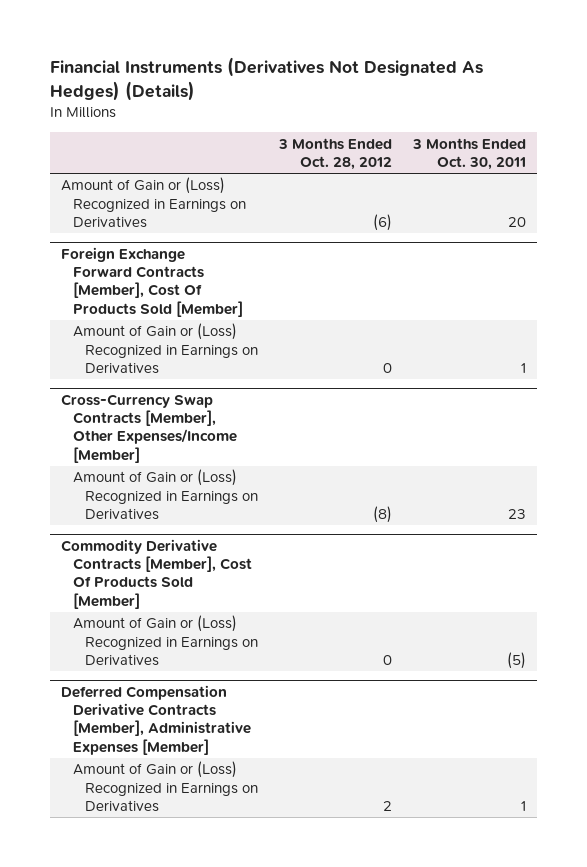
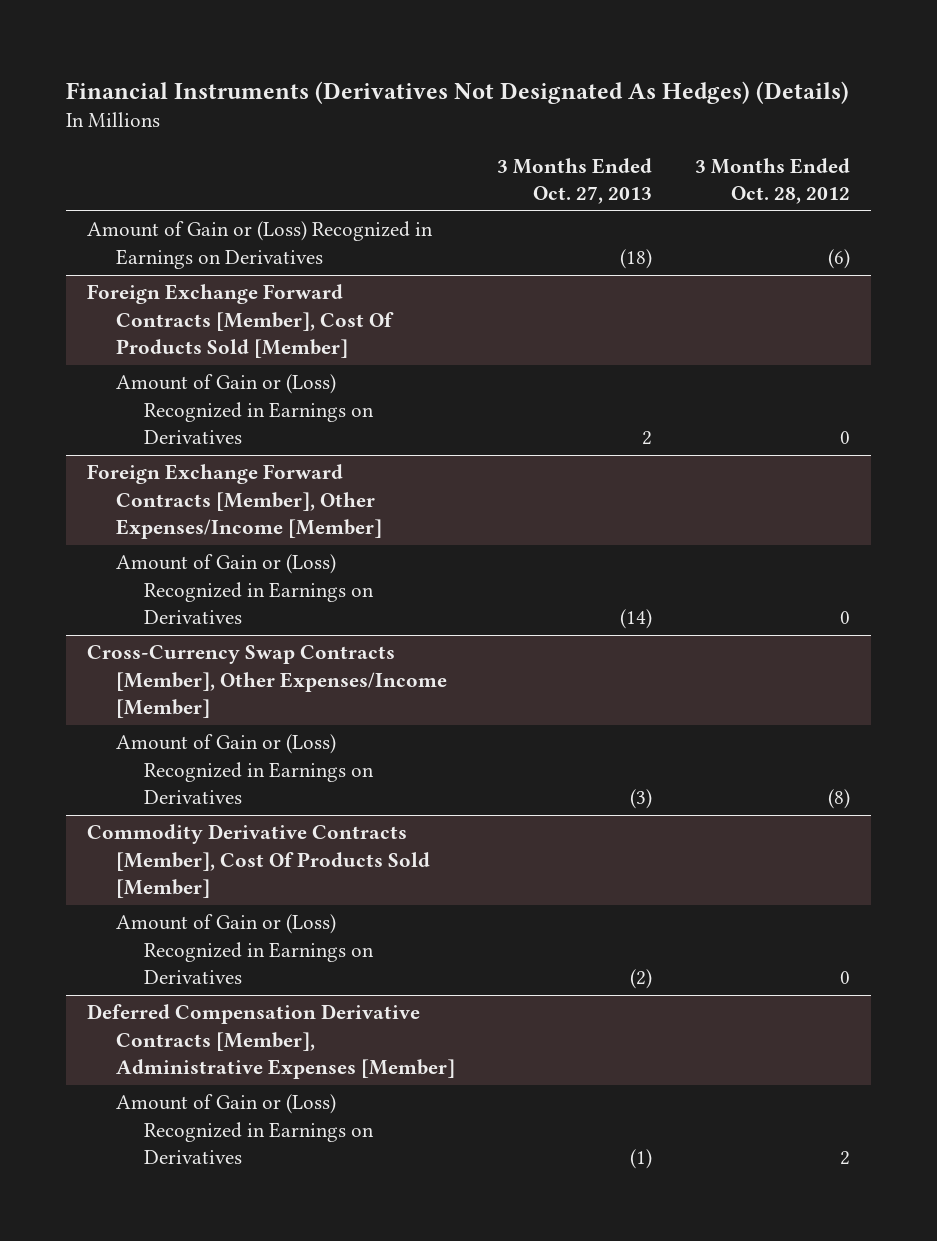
- | 3 Months Ended Oct. 28, 2012 | 3 Months Ended Oct. 30, 2011
+ | 3 Months Ended Oct. 27, 2013 | 3 Months Ended Oct. 28, 2012
+ Foreign Exchange Forward Contracts [Member], Other Expenses/Income [Member]
+ Amount of Gain or (Loss) Recognized in Earnings on Derivatives | (14) | 0

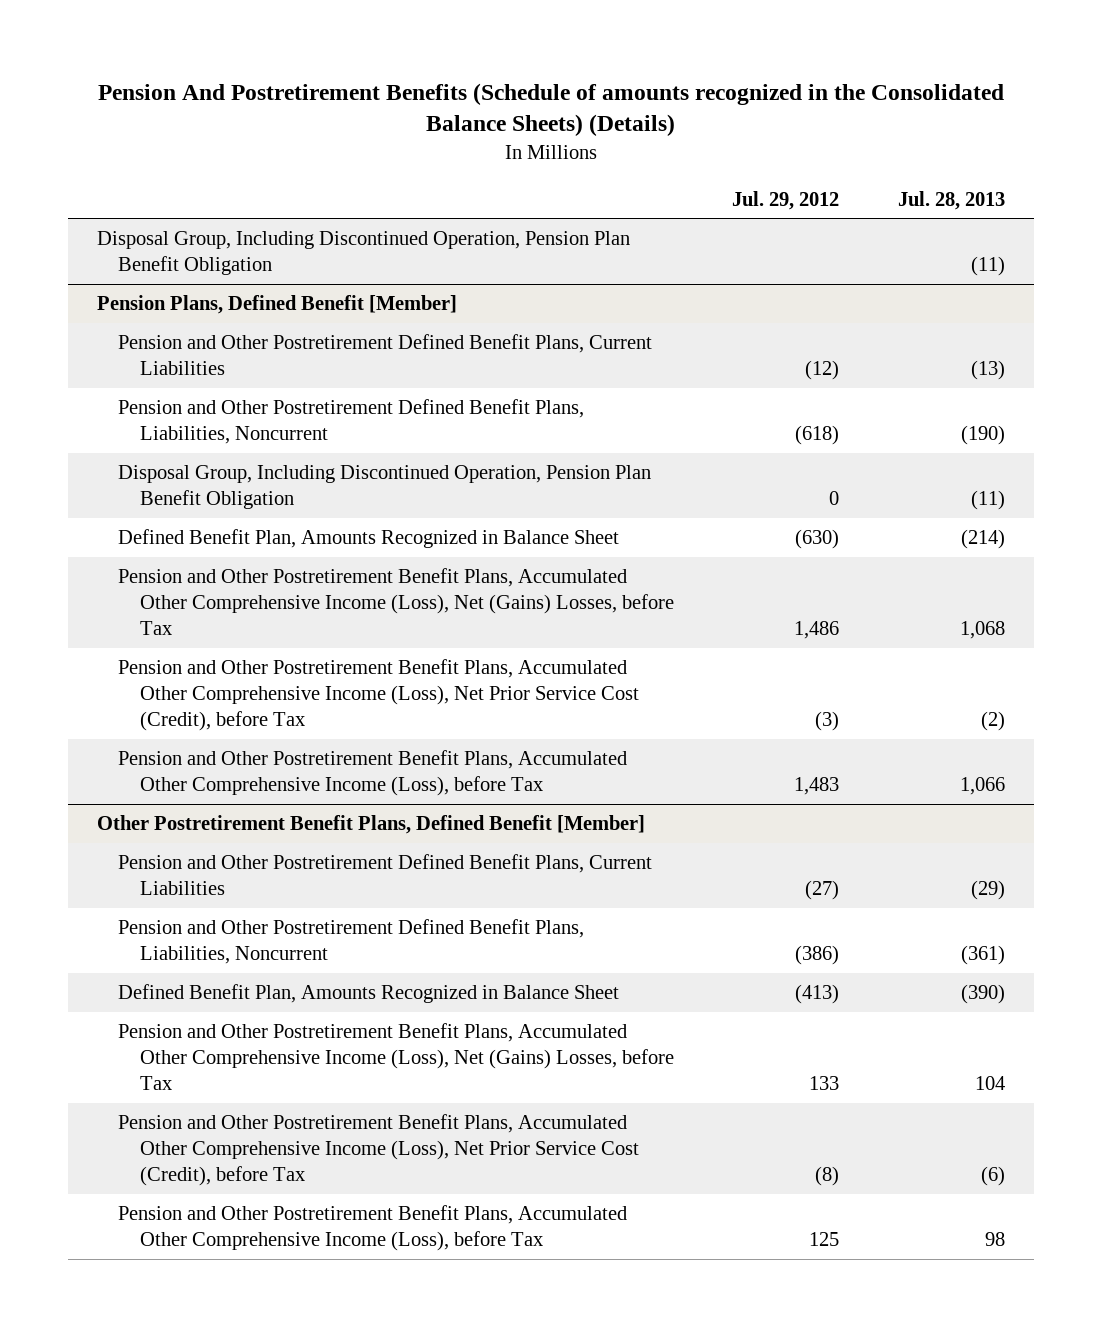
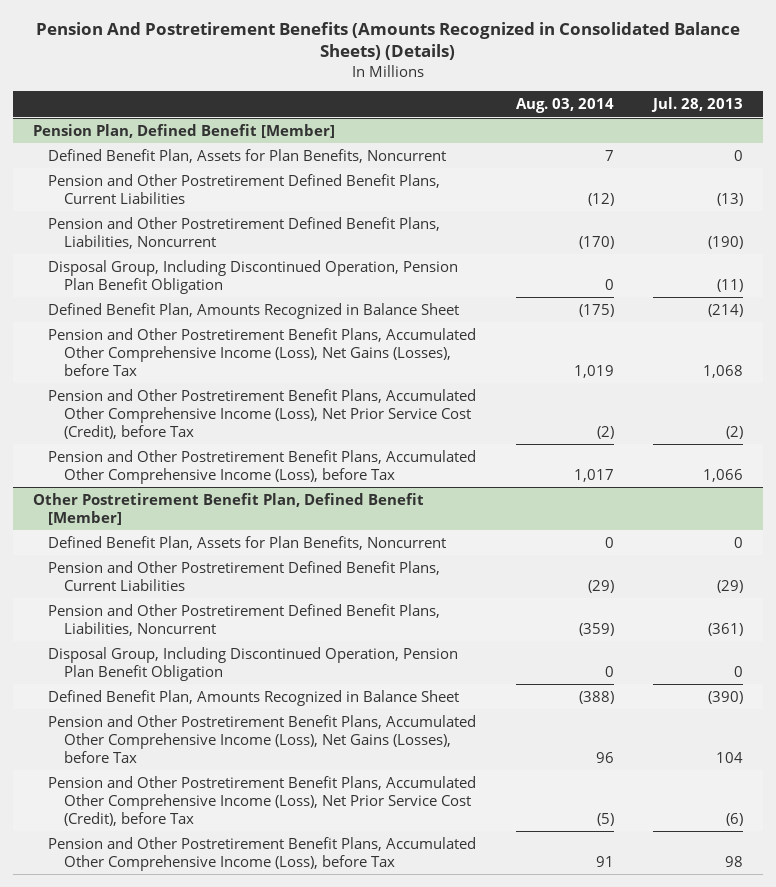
- Pension And Postretirement Benefits (Schedule of amounts recognized in the Consolidated Balance Sheets) (Details)
+ Pension And Postretirement Benefits (Amounts Recognized in Consolidated Balance Sheets) (Details)
- | Jul. 29, 2012 | Jul. 28, 2013
+ | Aug. 03, 2014 | Jul. 28, 2013
- Disposal Group, Including Discontinued Operation, Pension Plan Benefit Obligation | | (11)
- Pension Plans, Defined Benefit [Member]
+ Pension Plan, Defined Benefit [Member]
+ Defined Benefit Plan, Assets for Plan Benefits, Noncurrent | 7 | 0
- Pension and Other Postretirement Benefit Plans, Accumulated Other Comprehensive Income (Loss), Net (Gains) Losses, before Tax | 1,486 | 1,068
+ Pension and Other Postretirement Benefit Plans, Accumulated Other Comprehensive Income (Loss), Net Gains (Losses), before Tax | 1,019 | 1,068
- Other Postretirement Benefit Plans, Defined Benefit [Member]
+ Other Postretirement Benefit Plan, Defined Benefit [Member]
+ Defined Benefit Plan, Assets for Plan Benefits, Noncurrent | 0 | 0
+ Disposal Group, Including Discontinued Operation, Pension Plan Benefit Obligation | 0 | 0
- Pension and Other Postretirement Benefit Plans, Accumulated Other Comprehensive Income (Loss), Net (Gains) Losses, before Tax | 133 | 104
+ Pension and Other Postretirement Benefit Plans, Accumulated Other Comprehensive Income (Loss), Net Gains (Losses), before Tax | 96 | 104

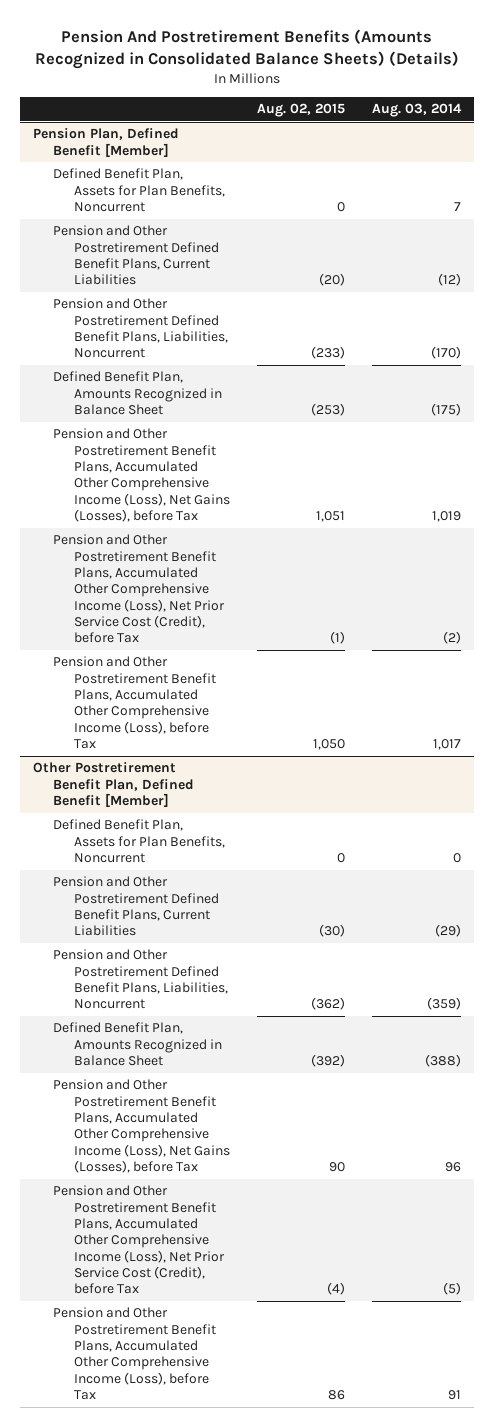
- | Aug. 03, 2014 | Jul. 28, 2013
+ | Aug. 02, 2015 | Aug. 03, 2014
@ Pension Plan, Defined Benefit [Member]
- Disposal Group, Including Discontinued Operation, Pension Plan Benefit Obligation | 0 | (11)
@ Other Postretirement Benefit Plan, Defined Benefit [Member]
- Disposal Group, Including Discontinued Operation, Pension Plan Benefit Obligation | 0 | 0

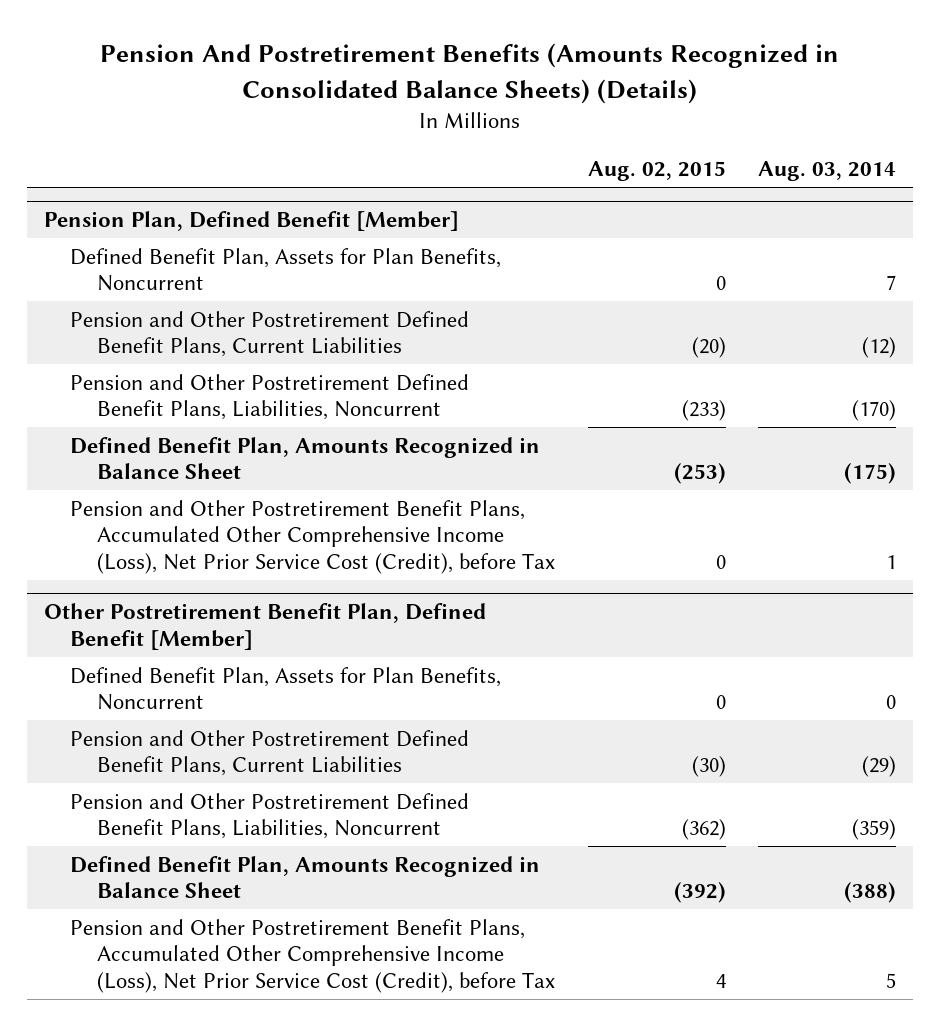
@ Pension Plan, Defined Benefit [Member]
- Pension and Other Postretirement Benefit Plans, Accumulated Other Comprehensive Income (Loss), Net Gains (Losses), before Tax | 1,051 | 1,019
- Pension and Other Postretirement Benefit Plans, Accumulated Other Comprehensive Income (Loss), Net Prior Service Cost (Credit), before Tax | (1) | (2)
- Pension and Other Postretirement Benefit Plans, Accumulated Other Comprehensive Income (Loss), before Tax | 1,050 | 1,017
+ Pension and Other Postretirement Benefit Plans, Accumulated Other Comprehensive Income (Loss), Net Prior Service Cost (Credit), before Tax | 0 | 1
@ Other Postretirement Benefit Plan, Defined Benefit [Member]
- Pension and Other Postretirement Benefit Plans, Accumulated Other Comprehensive Income (Loss), Net Gains (Losses), before Tax | 90 | 96
- Pension and Other Postretirement Benefit Plans, Accumulated Other Comprehensive Income (Loss), Net Prior Service Cost (Credit), before Tax | (4) | (5)
- Pension and Other Postretirement Benefit Plans, Accumulated Other Comprehensive Income (Loss), before Tax | 86 | 91
+ Pension and Other Postretirement Benefit Plans, Accumulated Other Comprehensive Income (Loss), Net Prior Service Cost (Credit), before Tax | 4 | 5

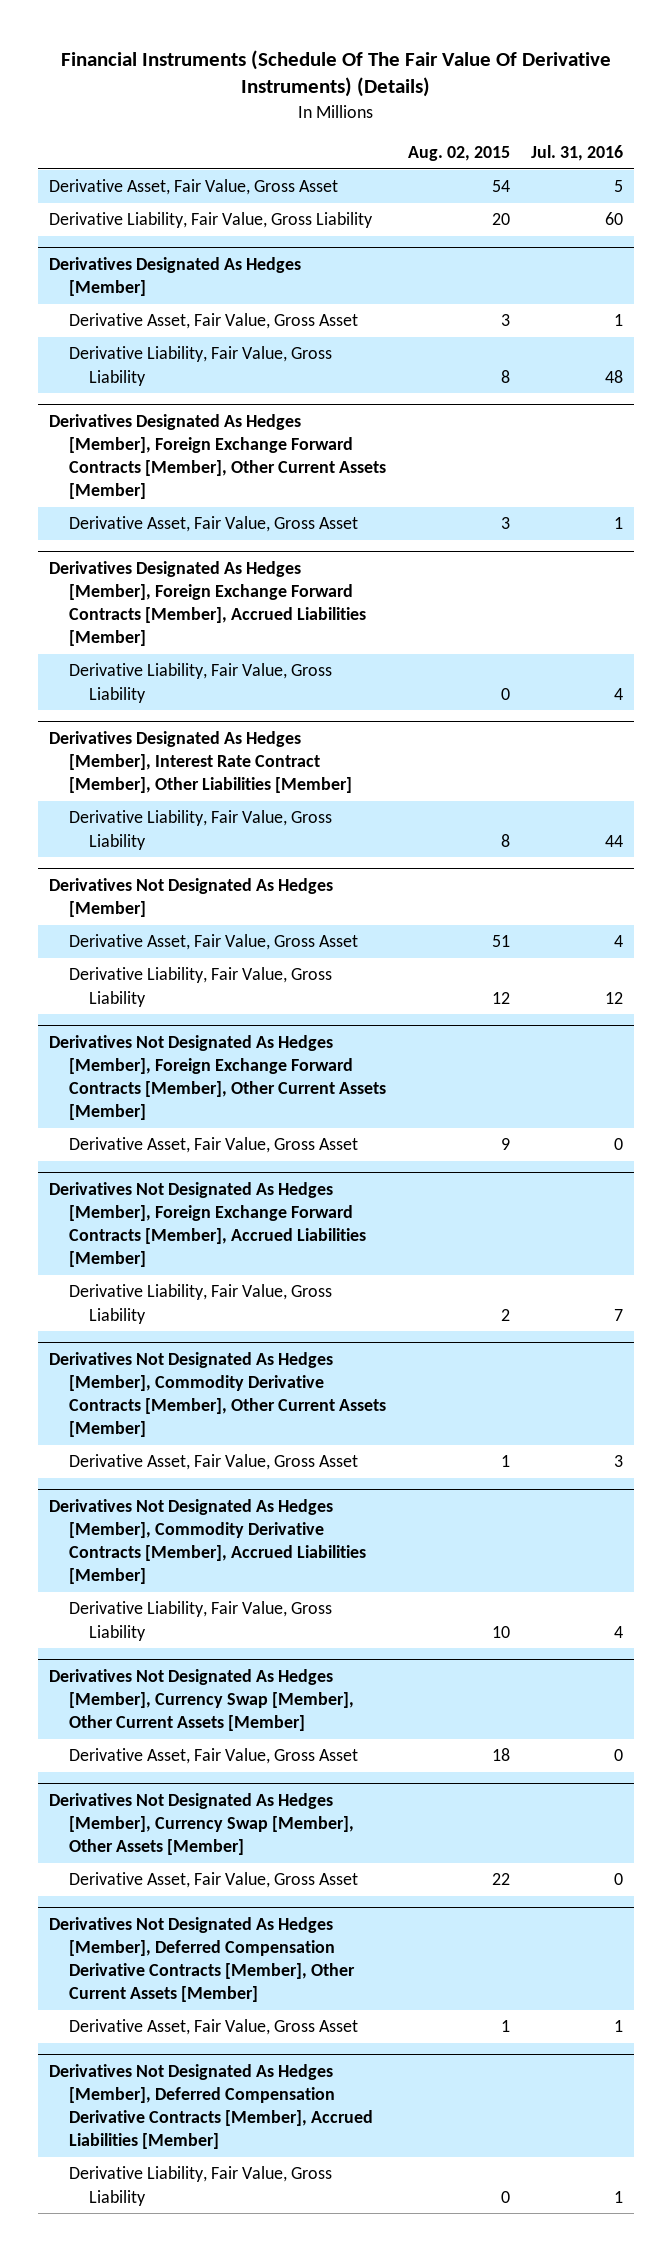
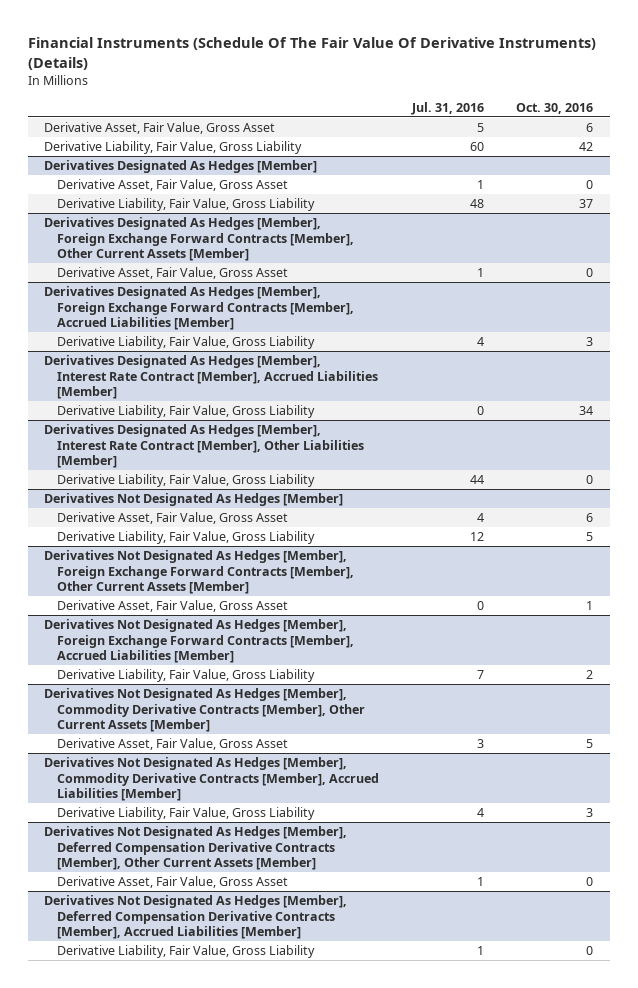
- | Aug. 02, 2015 | Jul. 31, 2016
+ | Jul. 31, 2016 | Oct. 30, 2016
+ Derivatives Designated As Hedges [Member], Interest Rate Contract [Member], Accrued Liabilities [Member]
+ Derivative Liability, Fair Value, Gross Liability | 0 | 34
- Derivatives Not Designated As Hedges [Member], Currency Swap [Member], Other Current Assets [Member]
- Derivative Asset, Fair Value, Gross Asset | 18 | 0
- Derivatives Not Designated As Hedges [Member], Currency Swap [Member], Other Assets [Member]
- Derivative Asset, Fair Value, Gross Asset | 22 | 0

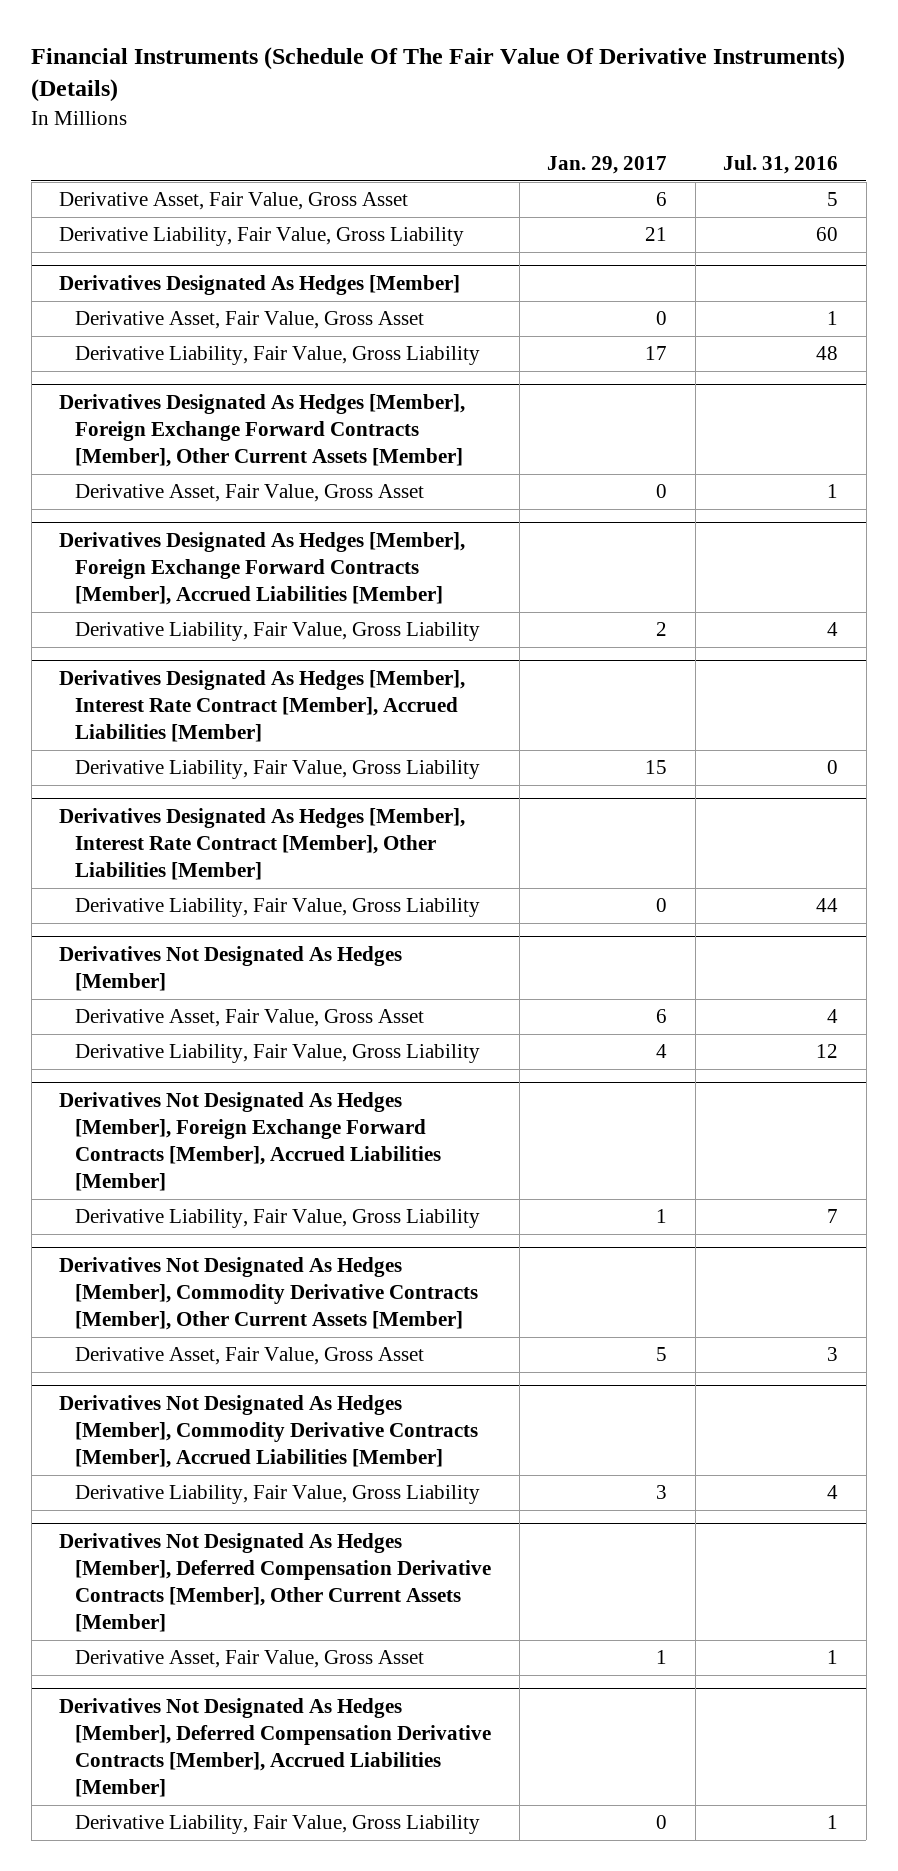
- | Jul. 31, 2016 | Oct. 30, 2016
+ | Jan. 29, 2017 | Jul. 31, 2016
- Derivatives Not Designated As Hedges [Member], Foreign Exchange Forward Contracts [Member], Other Current Assets [Member]
- Derivative Asset, Fair Value, Gross Asset | 0 | 1

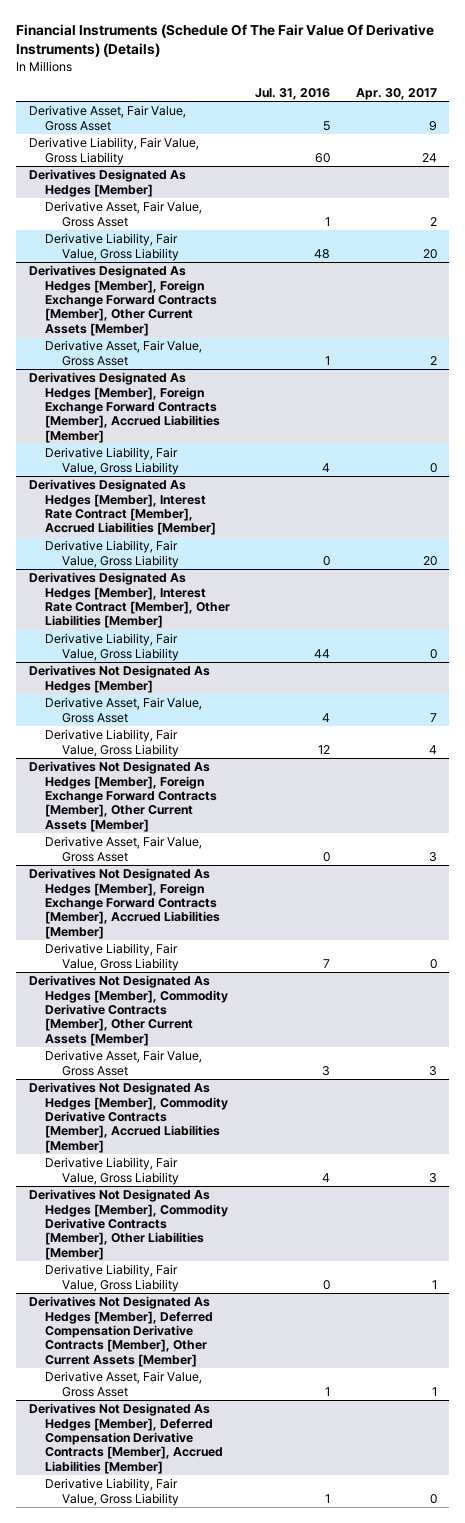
- | Jan. 29, 2017 | Jul. 31, 2016
+ | Jul. 31, 2016 | Apr. 30, 2017
+ Derivatives Not Designated As Hedges [Member], Foreign Exchange Forward Contracts [Member], Other Current Assets [Member]
+ Derivative Asset, Fair Value, Gross Asset | 0 | 3
+ Derivatives Not Designated As Hedges [Member], Commodity Derivative Contracts [Member], Other Liabilities [Member]
+ Derivative Liability, Fair Value, Gross Liability | 0 | 1

